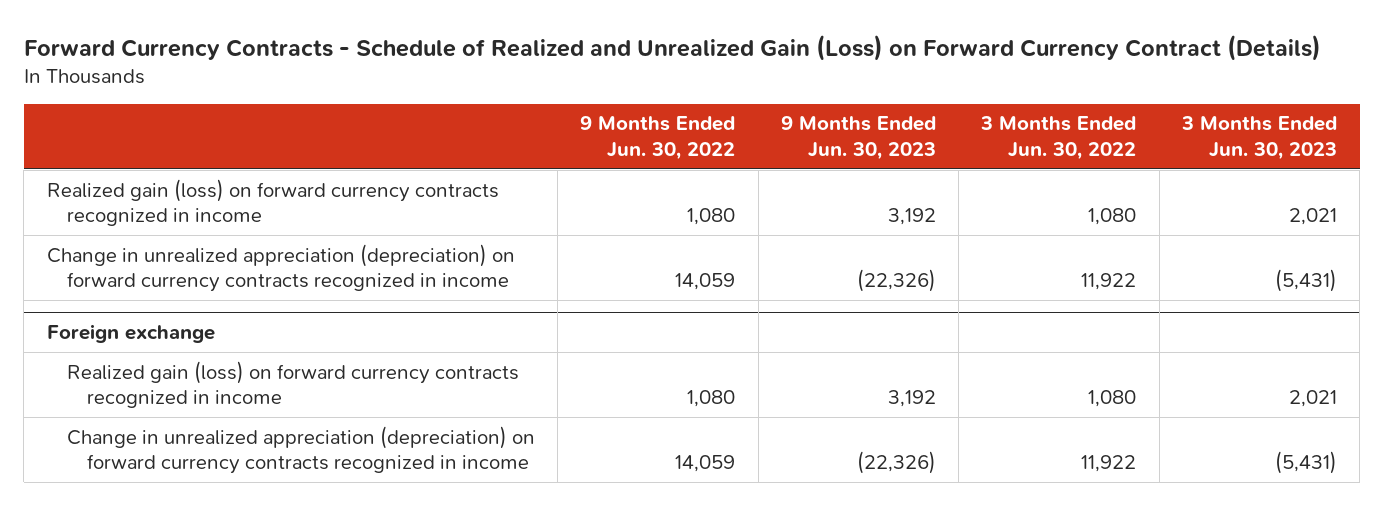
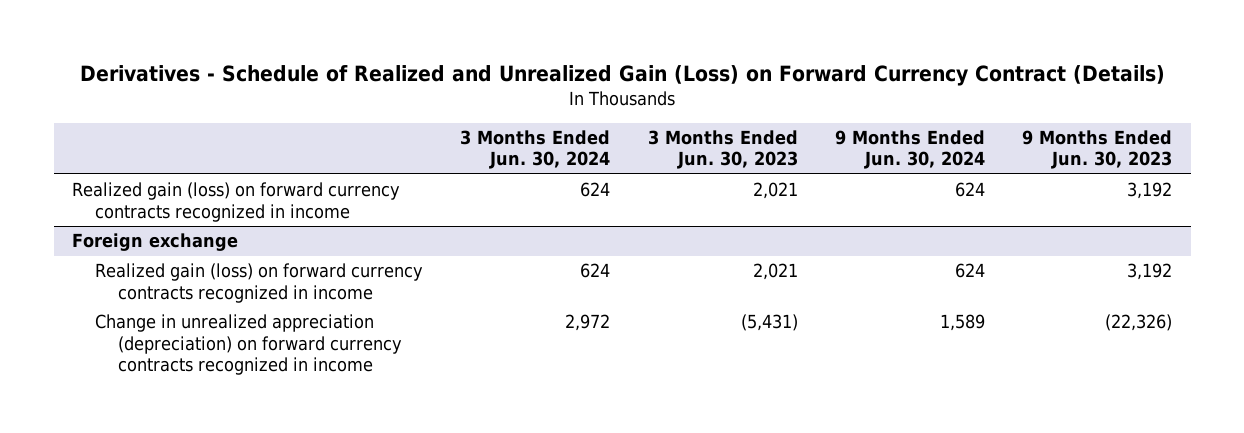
- Forward Currency Contracts - Schedule of Realized and Unrealized Gain (Loss) on Forward Currency Contract (Details)
+ Derivatives - Schedule of Realized and Unrealized Gain (Loss) on Forward Currency Contract (Details)
- | 9 Months Ended Jun. 30, 2022 | 9 Months Ended Jun. 30, 2023 | 3 Months Ended Jun. 30, 2022 | 3 Months Ended Jun. 30, 2023
+ | 3 Months Ended Jun. 30, 2024 | 3 Months Ended Jun. 30, 2023 | 9 Months Ended Jun. 30, 2024 | 9 Months Ended Jun. 30, 2023
- Change in unrealized appreciation (depreciation) on forward currency contracts recognized in income | 14,059 | (22,326) | 11,922 | (5,431)

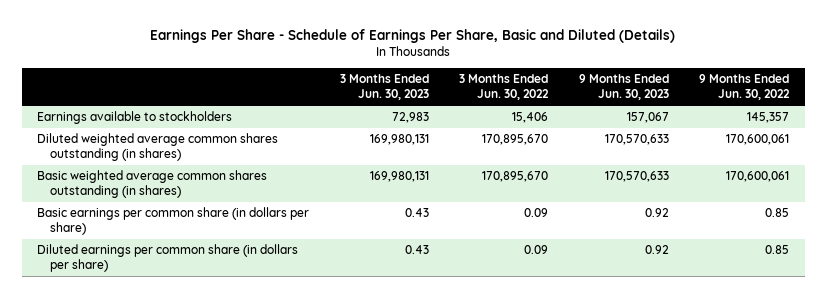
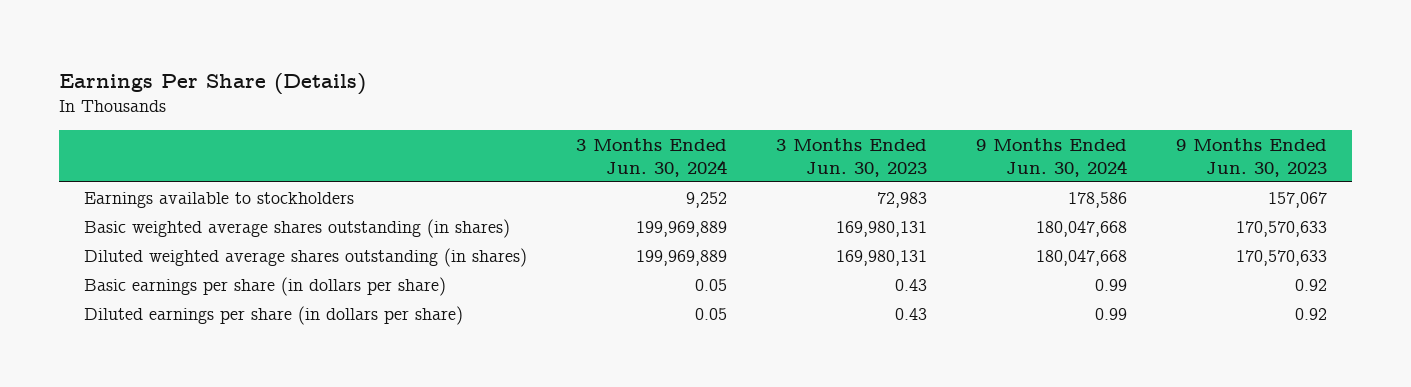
- Earnings Per Share - Schedule of Earnings Per Share, Basic and Diluted (Details)
+ Earnings Per Share (Details)
- | 3 Months Ended Jun. 30, 2023 | 3 Months Ended Jun. 30, 2022 | 9 Months Ended Jun. 30, 2023 | 9 Months Ended Jun. 30, 2022
+ | 3 Months Ended Jun. 30, 2024 | 3 Months Ended Jun. 30, 2023 | 9 Months Ended Jun. 30, 2024 | 9 Months Ended Jun. 30, 2023
- Diluted weighted average common shares outstanding (in shares) | 169,980,131 | 170,895,670 | 170,570,633 | 170,600,061
- Basic weighted average common shares outstanding (in shares) | 169,980,131 | 170,895,670 | 170,570,633 | 170,600,061
- Basic earnings per common share (in dollars per share) | 0.43 | 0.09 | 0.92 | 0.85
- Diluted earnings per common share (in dollars per share) | 0.43 | 0.09 | 0.92 | 0.85
+ Basic weighted average shares outstanding (in shares) | 199,969,889 | 169,980,131 | 180,047,668 | 170,570,633
+ Diluted weighted average shares outstanding (in shares) | 199,969,889 | 169,980,131 | 180,047,668 | 170,570,633
+ Basic earnings per share (in dollars per share) | 0.05 | 0.43 | 0.99 | 0.92
+ Diluted earnings per share (in dollars per share) | 0.05 | 0.43 | 0.99 | 0.92

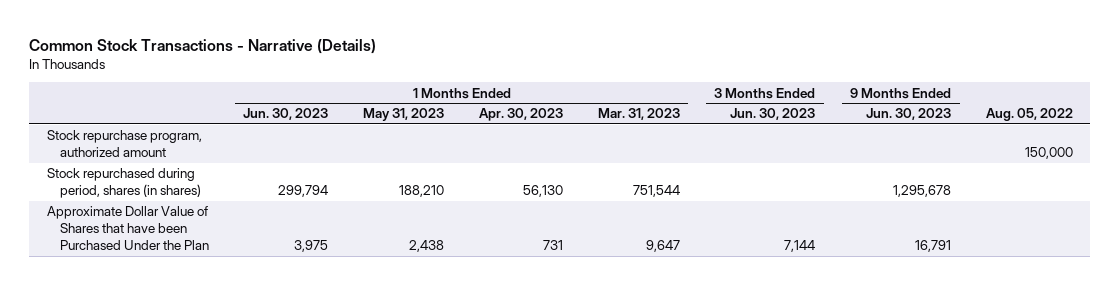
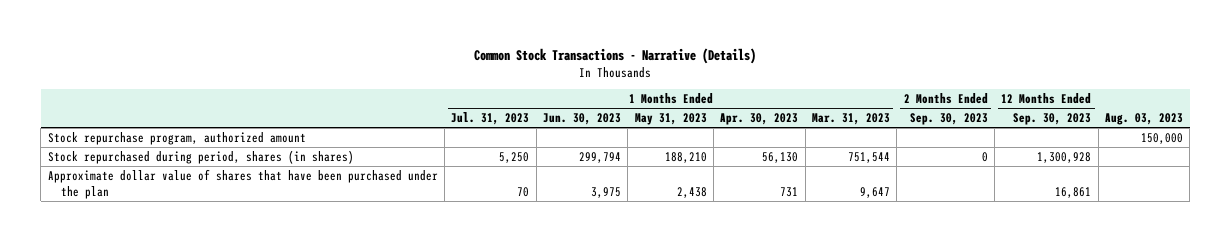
- | 1 Months Ended Jun. 30, 2023 | 1 Months Ended May 31, 2023 | 1 Months Ended Apr. 30, 2023 | 1 Months Ended Mar. 31, 2023 | 3 Months Ended Jun. 30, 2023 | 9 Months Ended Jun. 30, 2023 | Aug. 05, 2022
+ | 1 Months Ended Jul. 31, 2023 | 1 Months Ended Jun. 30, 2023 | 1 Months Ended May 31, 2023 | 1 Months Ended Apr. 30, 2023 | 1 Months Ended Mar. 31, 2023 | 2 Months Ended Sep. 30, 2023 | 12 Months Ended Sep. 30, 2023 | Aug. 03, 2023
- Approximate Dollar Value of Shares that have been Purchased Under the Plan | 3,975 | 2,438 | 731 | 9,647 | 7,144 | 16,791 |
+ Approximate dollar value of shares that have been purchased under the plan | 70 | 3,975 | 2,438 | 731 | 9,647 | | 16,861 |

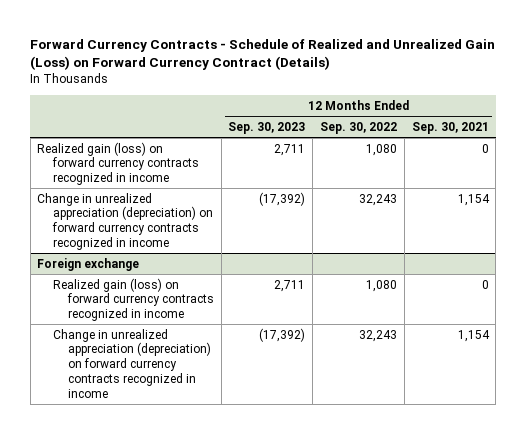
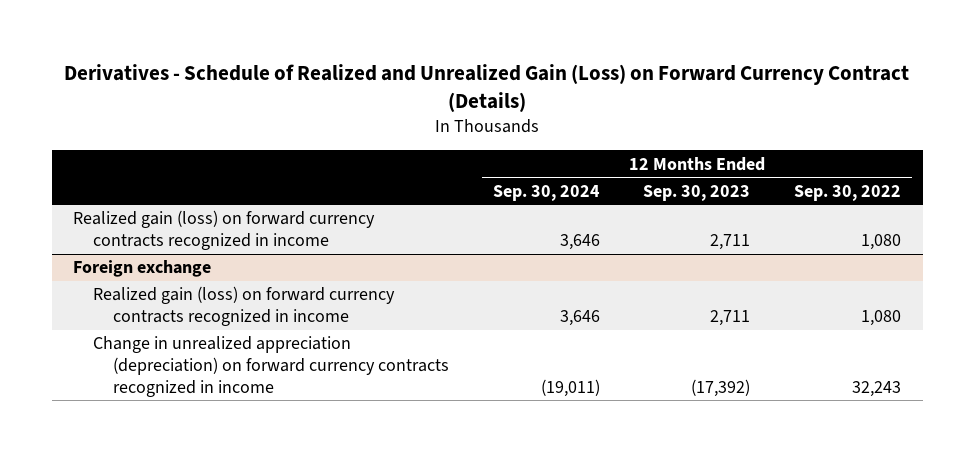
- Forward Currency Contracts - Schedule of Realized and Unrealized Gain (Loss) on Forward Currency Contract (Details)
+ Derivatives - Schedule of Realized and Unrealized Gain (Loss) on Forward Currency Contract (Details)
- | 12 Months Ended Sep. 30, 2023 | 12 Months Ended Sep. 30, 2022 | 12 Months Ended Sep. 30, 2021
+ | 12 Months Ended Sep. 30, 2024 | 12 Months Ended Sep. 30, 2023 | 12 Months Ended Sep. 30, 2022
- Change in unrealized appreciation (depreciation) on forward currency contracts recognized in income | (17,392) | 32,243 | 1,154

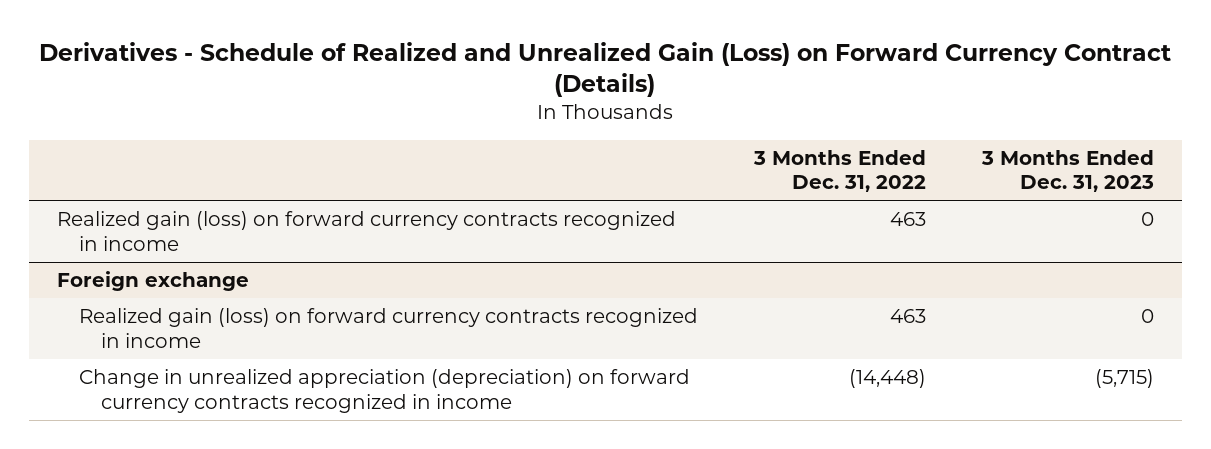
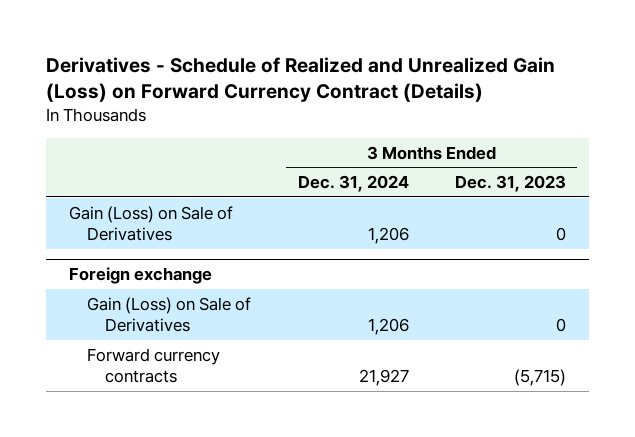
- | 3 Months Ended Dec. 31, 2022 | 3 Months Ended Dec. 31, 2023
+ | 3 Months Ended Dec. 31, 2024 | 3 Months Ended Dec. 31, 2023
- Realized gain (loss) on forward currency contracts recognized in income | 463 | 0
+ Gain (Loss) on Sale of Derivatives | 1,206 | 0
@ Foreign exchange
- Realized gain (loss) on forward currency contracts recognized in income | 463 | 0
- Change in unrealized appreciation (depreciation) on forward currency contracts recognized in income | (14,448) | (5,715)
+ Gain (Loss) on Sale of Derivatives | 1,206 | 0
+ Forward currency contracts | 21,927 | (5,715)

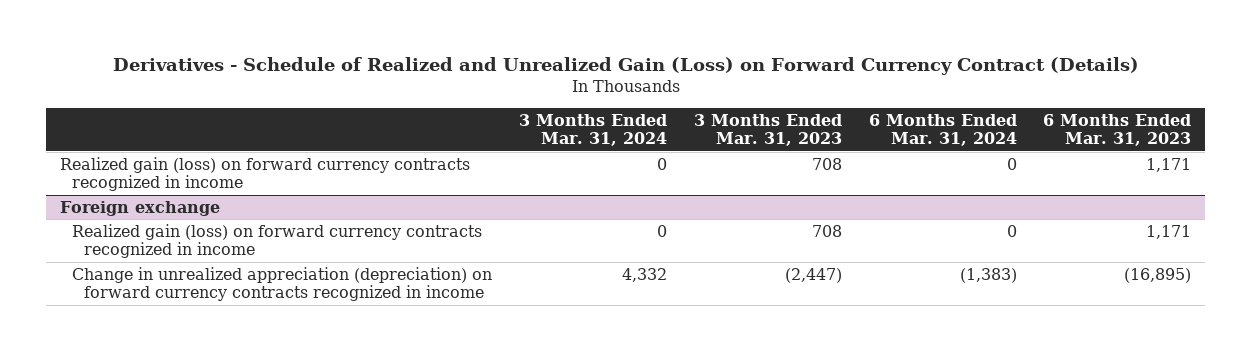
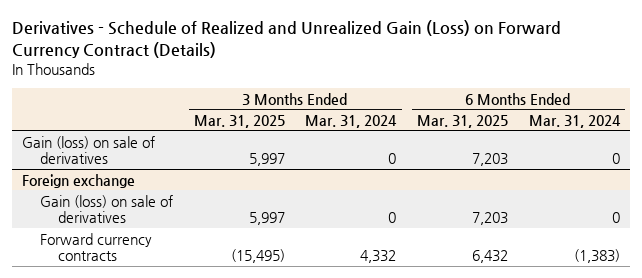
- | 3 Months Ended Mar. 31, 2024 | 3 Months Ended Mar. 31, 2023 | 6 Months Ended Mar. 31, 2024 | 6 Months Ended Mar. 31, 2023
+ | 3 Months Ended Mar. 31, 2025 | 3 Months Ended Mar. 31, 2024 | 6 Months Ended Mar. 31, 2025 | 6 Months Ended Mar. 31, 2024
- Realized gain (loss) on forward currency contracts recognized in income | 0 | 708 | 0 | 1,171
+ Gain (loss) on sale of derivatives | 5,997 | 0 | 7,203 | 0
@ Foreign exchange
- Realized gain (loss) on forward currency contracts recognized in income | 0 | 708 | 0 | 1,171
- Change in unrealized appreciation (depreciation) on forward currency contracts recognized in income | 4,332 | (2,447) | (1,383) | (16,895)
+ Gain (loss) on sale of derivatives | 5,997 | 0 | 7,203 | 0
+ Forward currency contracts | (15,495) | 4,332 | 6,432 | (1,383)

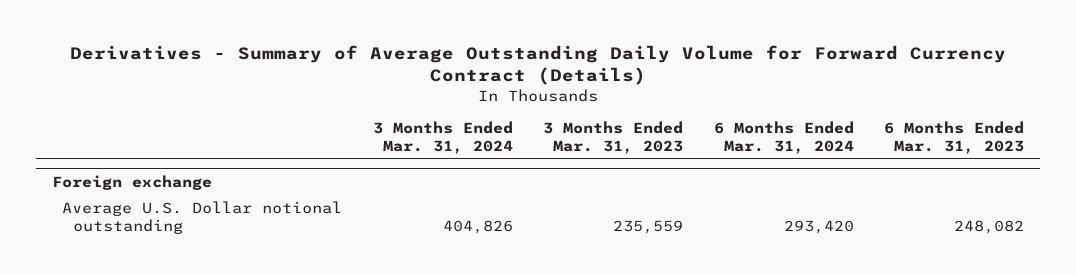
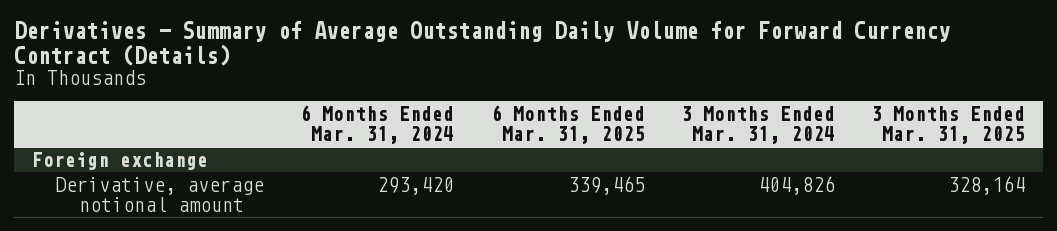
- | 3 Months Ended Mar. 31, 2024 | 3 Months Ended Mar. 31, 2023 | 6 Months Ended Mar. 31, 2024 | 6 Months Ended Mar. 31, 2023
+ | 6 Months Ended Mar. 31, 2024 | 6 Months Ended Mar. 31, 2025 | 3 Months Ended Mar. 31, 2024 | 3 Months Ended Mar. 31, 2025
@ Foreign exchange
- Average U.S. Dollar notional outstanding | 404,826 | 235,559 | 293,420 | 248,082
+ Derivative, average notional amount | 293,420 | 339,465 | 404,826 | 328,164

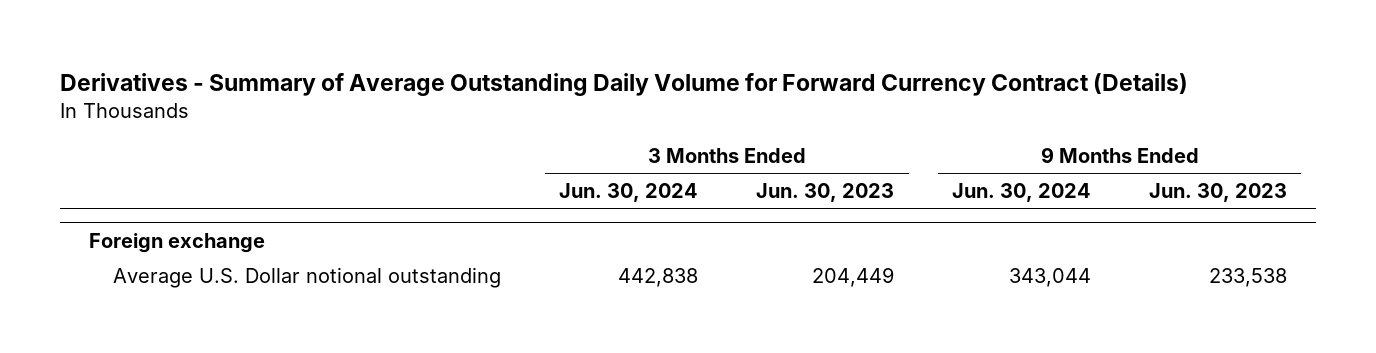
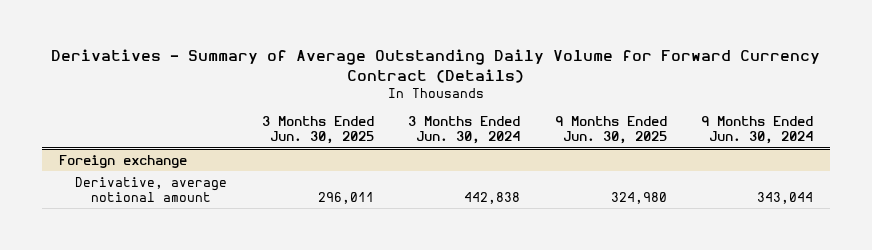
- | 3 Months Ended Jun. 30, 2024 | 3 Months Ended Jun. 30, 2023 | 9 Months Ended Jun. 30, 2024 | 9 Months Ended Jun. 30, 2023
+ | 3 Months Ended Jun. 30, 2025 | 3 Months Ended Jun. 30, 2024 | 9 Months Ended Jun. 30, 2025 | 9 Months Ended Jun. 30, 2024
@ Foreign exchange
- Average U.S. Dollar notional outstanding | 442,838 | 204,449 | 343,044 | 233,538
+ Derivative, average notional amount | 296,011 | 442,838 | 324,980 | 343,044

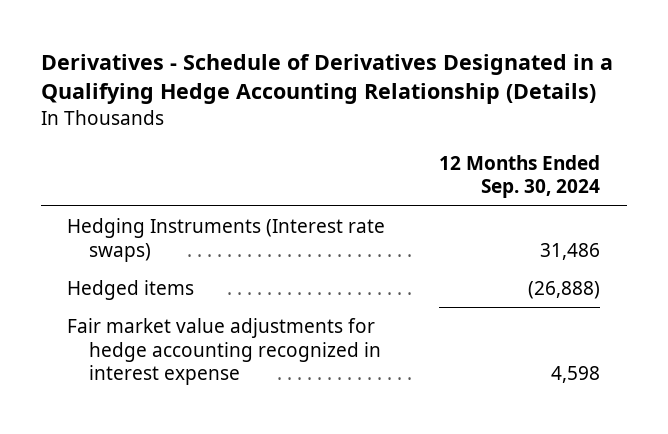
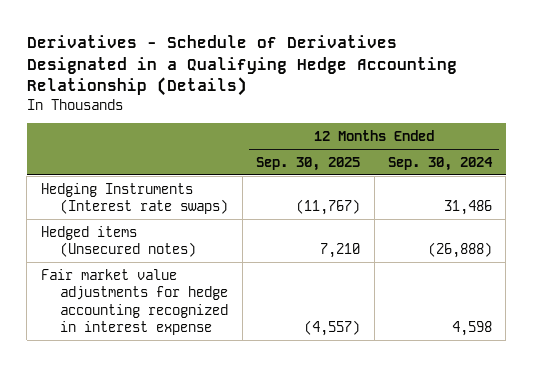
- | 12 Months Ended Sep. 30, 2024
+ | 12 Months Ended Sep. 30, 2025 | 12 Months Ended Sep. 30, 2024
- Hedged items | (26,888)
+ Hedged items (Unsecured notes) | 7,210 | (26,888)

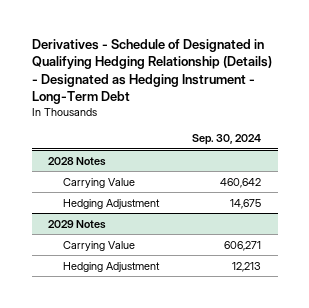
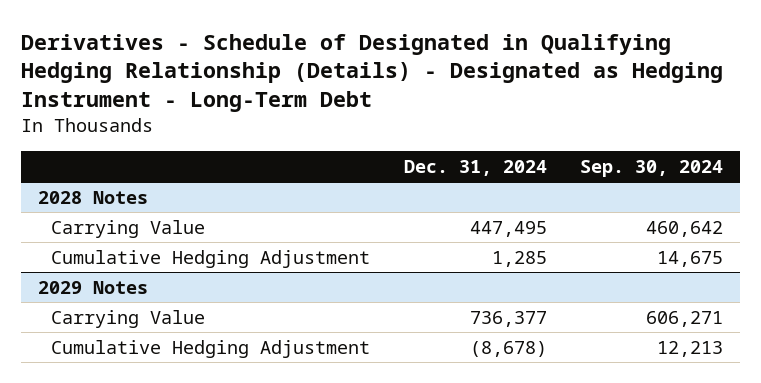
- | Sep. 30, 2024
+ | Dec. 31, 2024 | Sep. 30, 2024
@ 2028 Notes
- Hedging Adjustment | 14,675
+ Cumulative Hedging Adjustment | 1,285 | 14,675
@ 2029 Notes
- Hedging Adjustment | 12,213
+ Cumulative Hedging Adjustment | (8,678) | 12,213

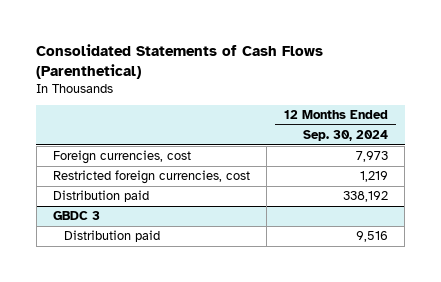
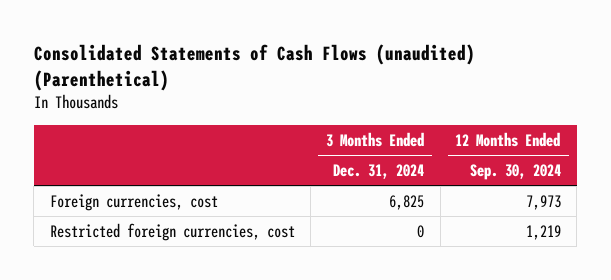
- Consolidated Statements of Cash Flows (Parenthetical)
+ Consolidated Statements of Cash Flows (unaudited) (Parenthetical)
- | 12 Months Ended Sep. 30, 2024
+ | 3 Months Ended Dec. 31, 2024 | 12 Months Ended Sep. 30, 2024
- Distribution paid | 338,192
- GBDC 3
- Distribution paid | 9,516

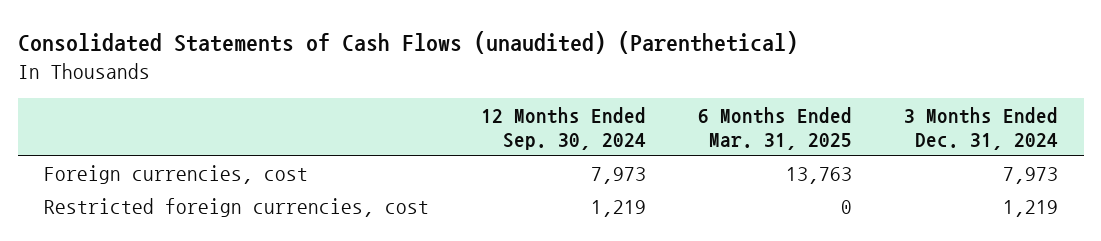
- | 3 Months Ended Dec. 31, 2024 | 12 Months Ended Sep. 30, 2024
+ | 12 Months Ended Sep. 30, 2024 | 6 Months Ended Mar. 31, 2025 | 3 Months Ended Dec. 31, 2024
- Foreign currencies, cost | 6,825 | 7,973
- Restricted foreign currencies, cost | 0 | 1,219
+ Foreign currencies, cost | 7,973 | 13,763 | 7,973
+ Restricted foreign currencies, cost | 1,219 | 0 | 1,219

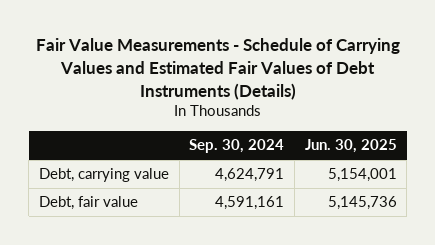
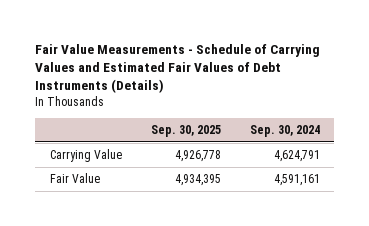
- | Sep. 30, 2024 | Jun. 30, 2025
+ | Sep. 30, 2025 | Sep. 30, 2024
- Debt, carrying value | 4,624,791 | 5,154,001
- Debt, fair value | 4,591,161 | 5,145,736
+ Carrying Value | 4,926,778 | 4,624,791
+ Fair Value | 4,934,395 | 4,591,161

